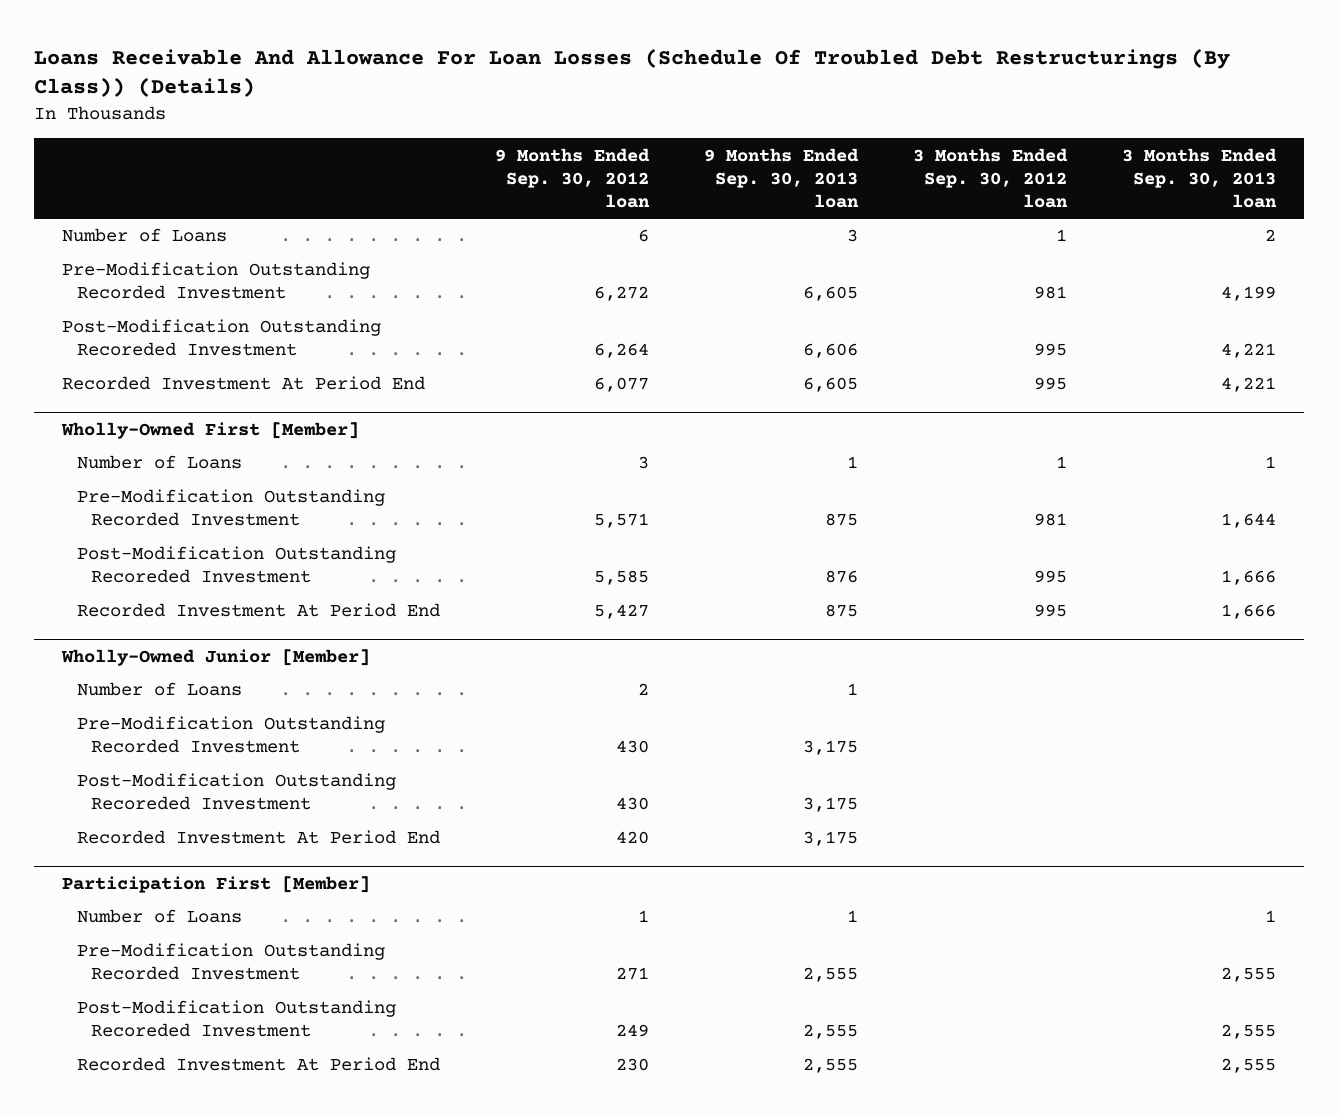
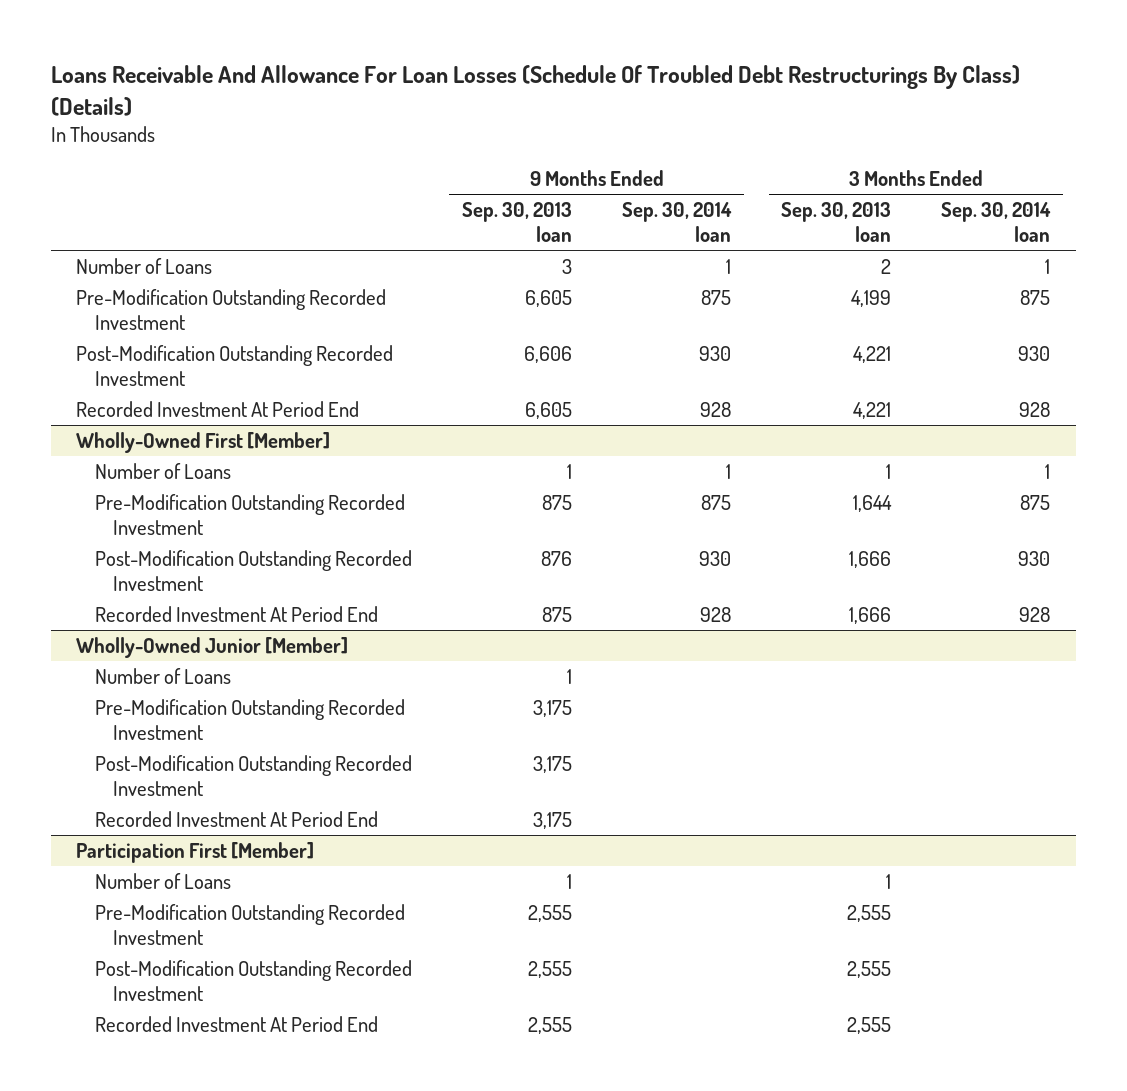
- Loans Receivable And Allowance For Loan Losses (Schedule Of Troubled Debt Restructurings (By Class)) (Details)
+ Loans Receivable And Allowance For Loan Losses (Schedule Of Troubled Debt Restructurings By Class) (Details)
- | 9 Months Ended Sep. 30, 2012 loan | 9 Months Ended Sep. 30, 2013 loan | 3 Months Ended Sep. 30, 2012 loan | 3 Months Ended Sep. 30, 2013 loan
+ | 9 Months Ended Sep. 30, 2013 loan | 9 Months Ended Sep. 30, 2014 loan | 3 Months Ended Sep. 30, 2013 loan | 3 Months Ended Sep. 30, 2014 loan
- Post-Modification Outstanding Recoreded Investment | 6,264 | 6,606 | 995 | 4,221
+ Post-Modification Outstanding Recorded Investment | 6,606 | 930 | 4,221 | 930
@ Wholly-Owned First [Member]
- Post-Modification Outstanding Recoreded Investment | 5,585 | 876 | 995 | 1,666
+ Post-Modification Outstanding Recorded Investment | 876 | 930 | 1,666 | 930
@ Wholly-Owned Junior [Member]
- Post-Modification Outstanding Recoreded Investment | 430 | 3,175 | |
+ Post-Modification Outstanding Recorded Investment | 3,175 | | |
@ Participation First [Member]
- Post-Modification Outstanding Recoreded Investment | 249 | 2,555 | | 2,555
+ Post-Modification Outstanding Recorded Investment | 2,555 | | 2,555 |

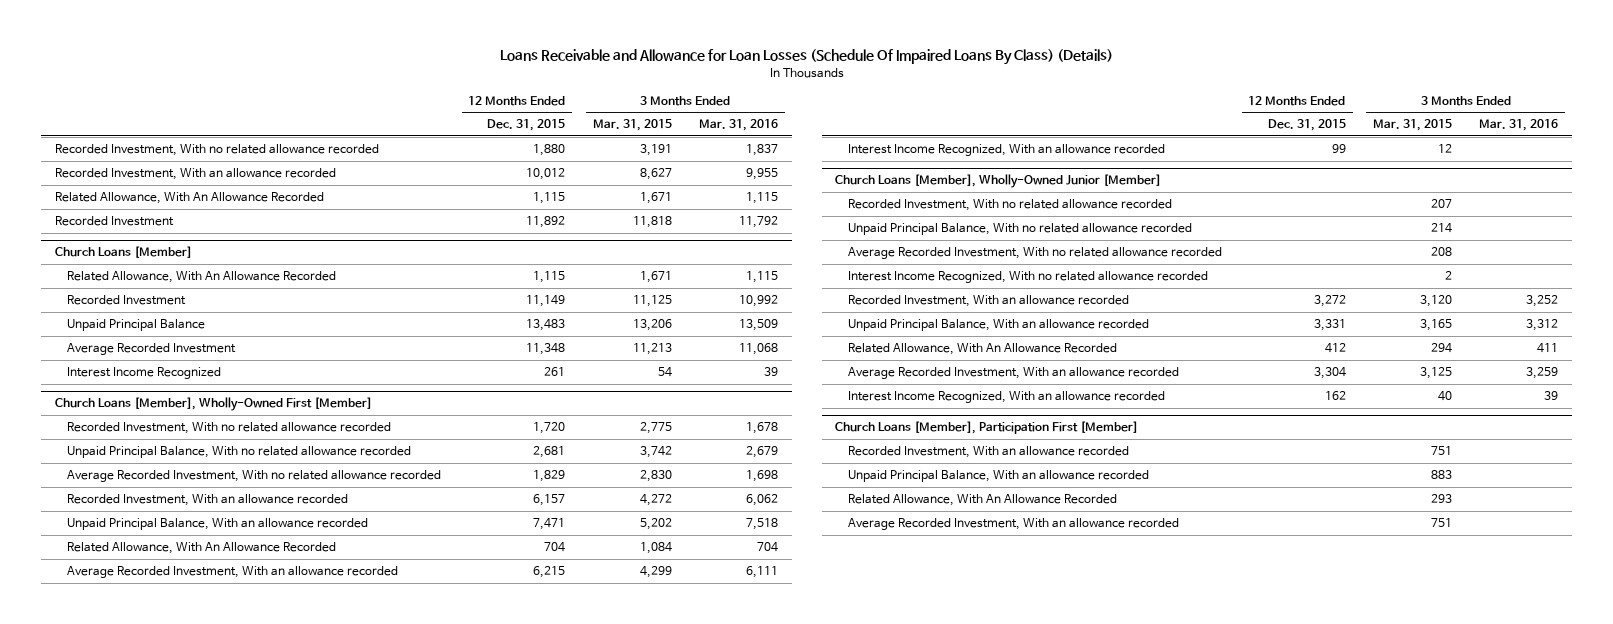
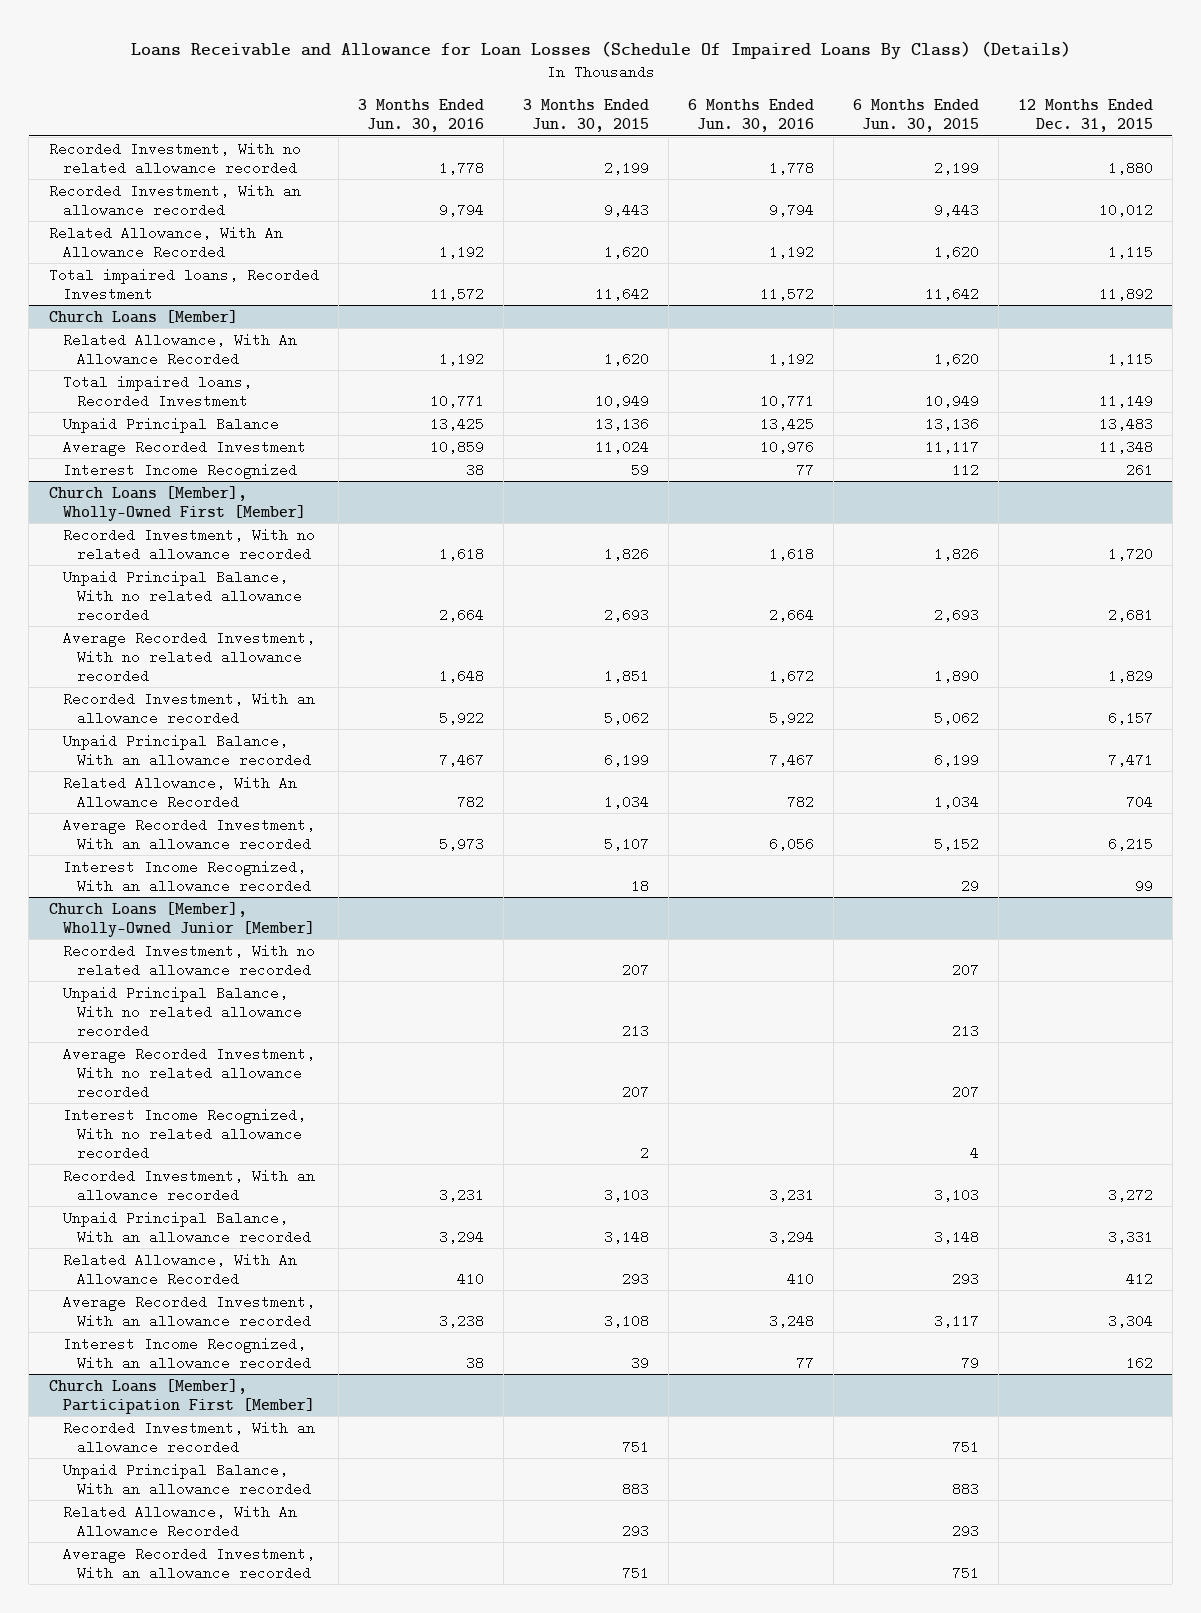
- | 12 Months Ended Dec. 31, 2015 | 3 Months Ended Mar. 31, 2015 | 3 Months Ended Mar. 31, 2016
+ | 3 Months Ended Jun. 30, 2016 | 3 Months Ended Jun. 30, 2015 | 6 Months Ended Jun. 30, 2016 | 6 Months Ended Jun. 30, 2015 | 12 Months Ended Dec. 31, 2015
- Recorded Investment | 11,892 | 11,818 | 11,792
+ Total impaired loans, Recorded Investment | 11,572 | 11,642 | 11,572 | 11,642 | 11,892
@ Church Loans [Member]
- Recorded Investment | 11,149 | 11,125 | 10,992
+ Total impaired loans, Recorded Investment | 10,771 | 10,949 | 10,771 | 10,949 | 11,149

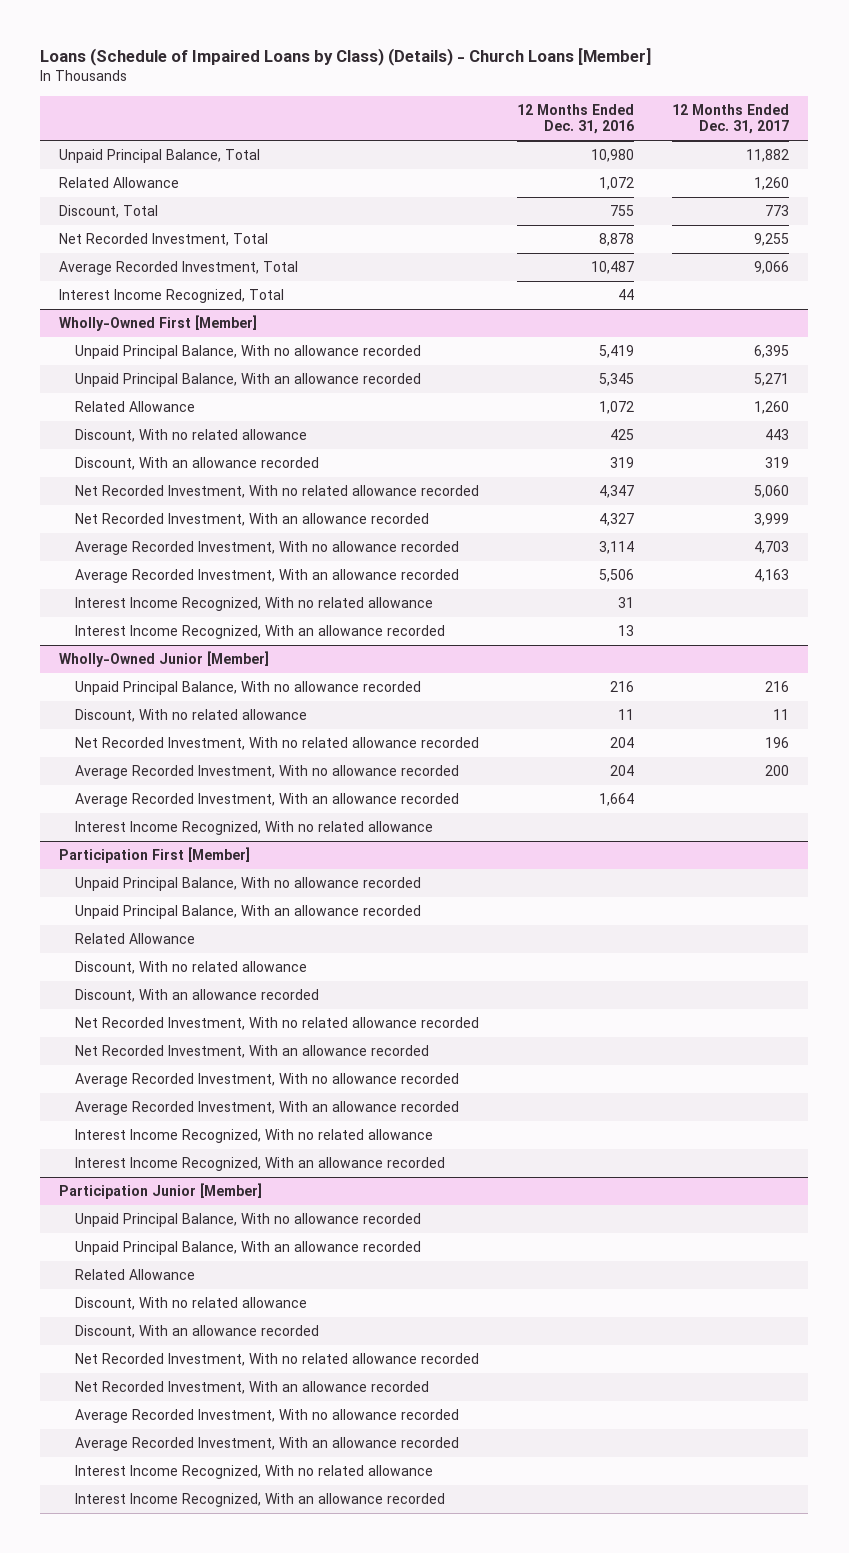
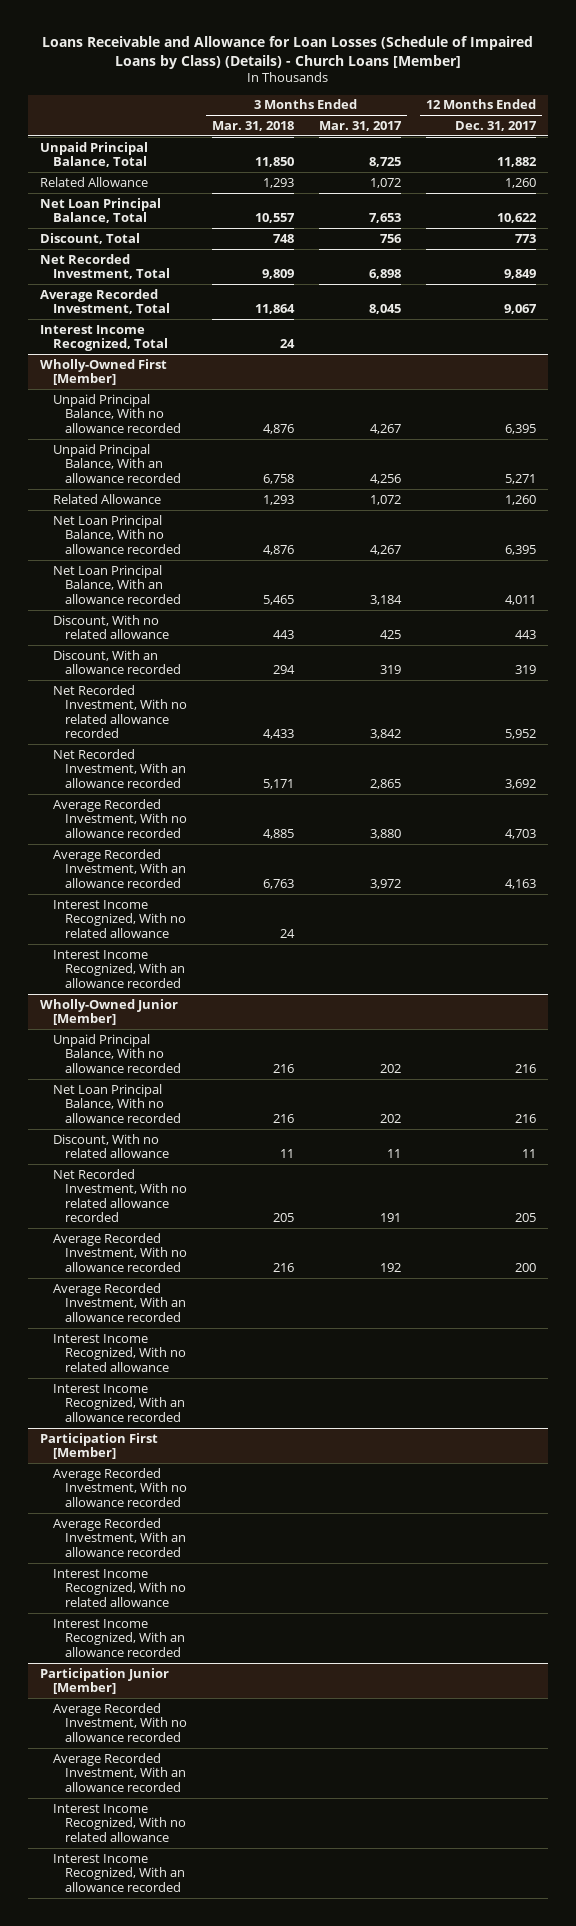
- Loans (Schedule of Impaired Loans by Class) (Details) - Church Loans [Member]
+ Loans Receivable and Allowance for Loan Losses (Schedule of Impaired Loans by Class) (Details) - Church Loans [Member]
- | 12 Months Ended Dec. 31, 2016 | 12 Months Ended Dec. 31, 2017
+ | 3 Months Ended Mar. 31, 2018 | 3 Months Ended Mar. 31, 2017 | 12 Months Ended Dec. 31, 2017
+ Net Loan Principal Balance, Total | 10,557 | 7,653 | 10,622
- Net Recorded Investment, Total | 8,878 | 9,255
- Average Recorded Investment, Total | 10,487 | 9,066
+ Net Recorded Investment, Total | 9,809 | 6,898 | 9,849
+ Average Recorded Investment, Total | 11,864 | 8,045 | 9,067
@ Wholly-Owned First [Member]
+ Net Loan Principal Balance, With no allowance recorded | 4,876 | 4,267 | 6,395
+ Net Loan Principal Balance, With an allowance recorded | 5,465 | 3,184 | 4,011
- Net Recorded Investment, With no related allowance recorded | 4,347 | 5,060
- Net Recorded Investment, With an allowance recorded | 4,327 | 3,999
+ Net Recorded Investment, With no related allowance recorded | 4,433 | 3,842 | 5,952
+ Net Recorded Investment, With an allowance recorded | 5,171 | 2,865 | 3,692
@ Wholly-Owned Junior [Member]
+ Net Loan Principal Balance, With no allowance recorded | 216 | 202 | 216
- Net Recorded Investment, With no related allowance recorded | 204 | 196
+ Net Recorded Investment, With no related allowance recorded | 205 | 191 | 205
+ Interest Income Recognized, With an allowance recorded
@ Participation First [Member]
- Unpaid Principal Balance, With no allowance recorded
- Unpaid Principal Balance, With an allowance recorded
- Related Allowance
- Discount, With no related allowance
- Discount, With an allowance recorded
- Net Recorded Investment, With no related allowance recorded
- Net Recorded Investment, With an allowance recorded
@ Participation Junior [Member]
- Unpaid Principal Balance, With no allowance recorded
- Unpaid Principal Balance, With an allowance recorded
- Related Allowance
- Discount, With no related allowance
- Discount, With an allowance recorded
- Net Recorded Investment, With no related allowance recorded
- Net Recorded Investment, With an allowance recorded

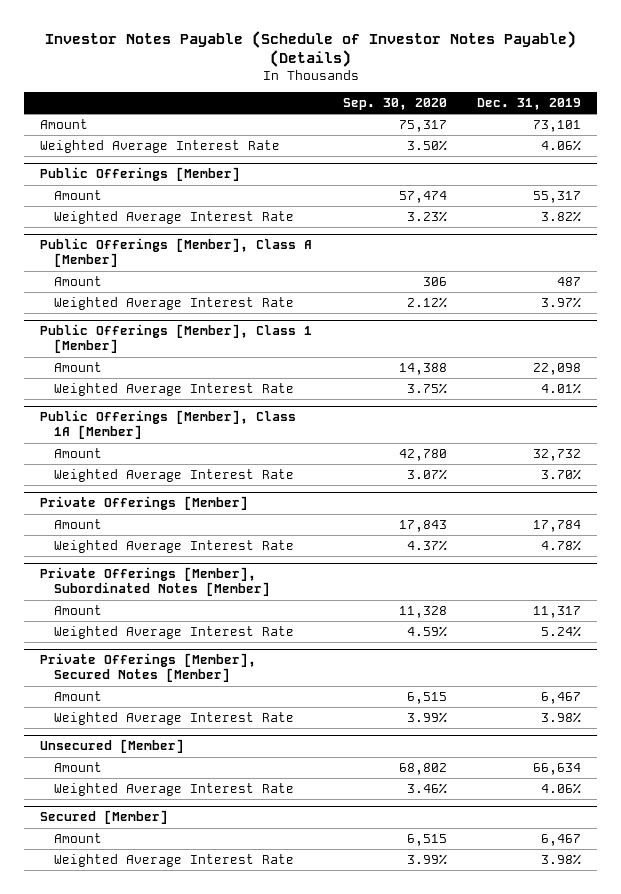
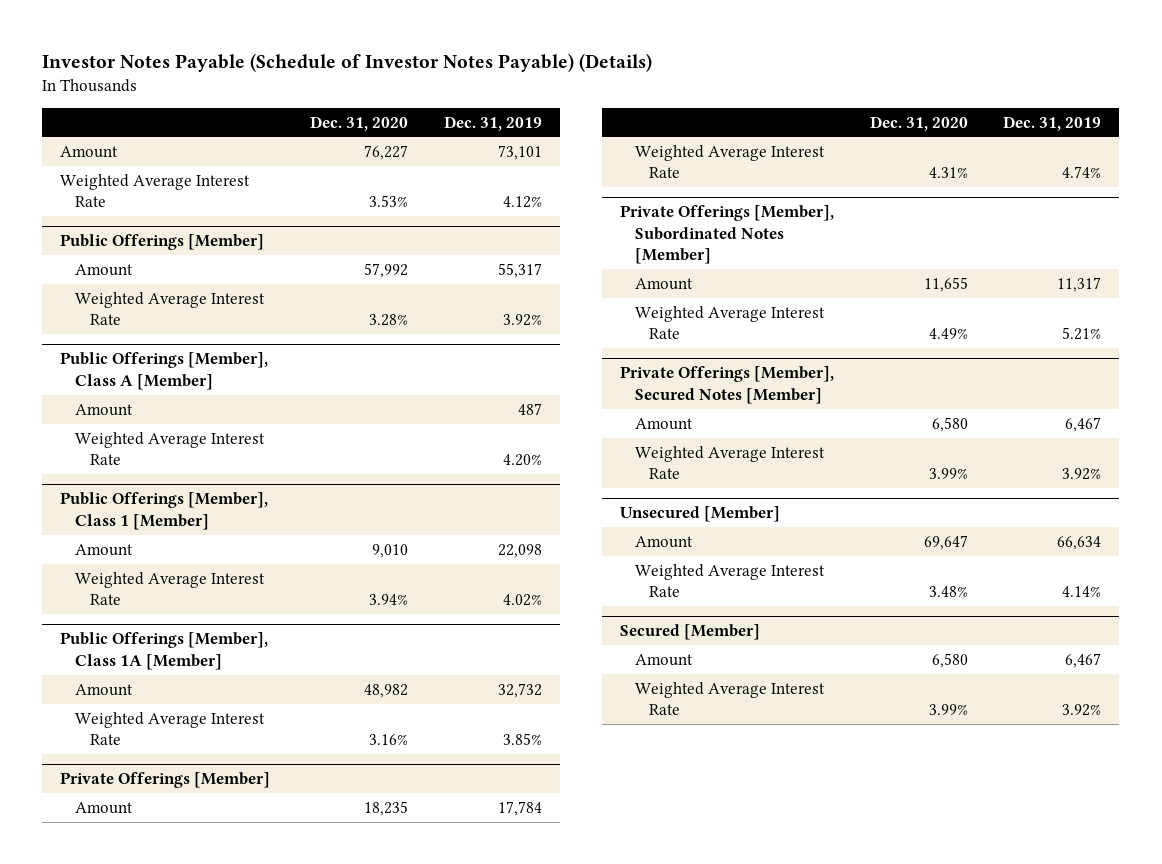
- | Sep. 30, 2020 | Dec. 31, 2019
+ | Dec. 31, 2020 | Dec. 31, 2019
- Weighted Average Interest Rate | 3.50% | 4.06%
+ Weighted Average Interest Rate | 3.53% | 4.12%
@ Public Offerings [Member]
- Weighted Average Interest Rate | 3.23% | 3.82%
+ Weighted Average Interest Rate | 3.28% | 3.92%
@ Public Offerings [Member], Class A [Member]
- Weighted Average Interest Rate | 2.12% | 3.97%
+ Weighted Average Interest Rate | | 4.20%
@ Public Offerings [Member], Class 1 [Member]
- Weighted Average Interest Rate | 3.75% | 4.01%
+ Weighted Average Interest Rate | 3.94% | 4.02%
@ Public Offerings [Member], Class 1A [Member]
- Weighted Average Interest Rate | 3.07% | 3.70%
+ Weighted Average Interest Rate | 3.16% | 3.85%
@ Private Offerings [Member]
- Weighted Average Interest Rate | 4.37% | 4.78%
+ Weighted Average Interest Rate | 4.31% | 4.74%
@ Private Offerings [Member], Subordinated Notes [Member]
- Weighted Average Interest Rate | 4.59% | 5.24%
+ Weighted Average Interest Rate | 4.49% | 5.21%
@ Private Offerings [Member], Secured Notes [Member]
- Weighted Average Interest Rate | 3.99% | 3.98%
+ Weighted Average Interest Rate | 3.99% | 3.92%
@ Unsecured [Member]
- Weighted Average Interest Rate | 3.46% | 4.06%
+ Weighted Average Interest Rate | 3.48% | 4.14%
@ Secured [Member]
- Weighted Average Interest Rate | 3.99% | 3.98%
+ Weighted Average Interest Rate | 3.99% | 3.92%

